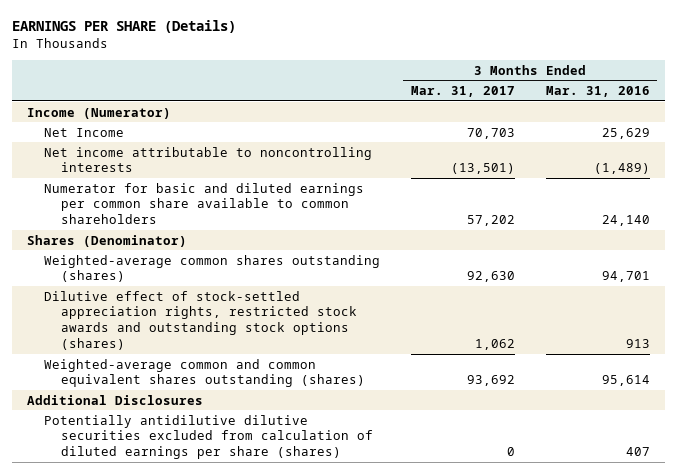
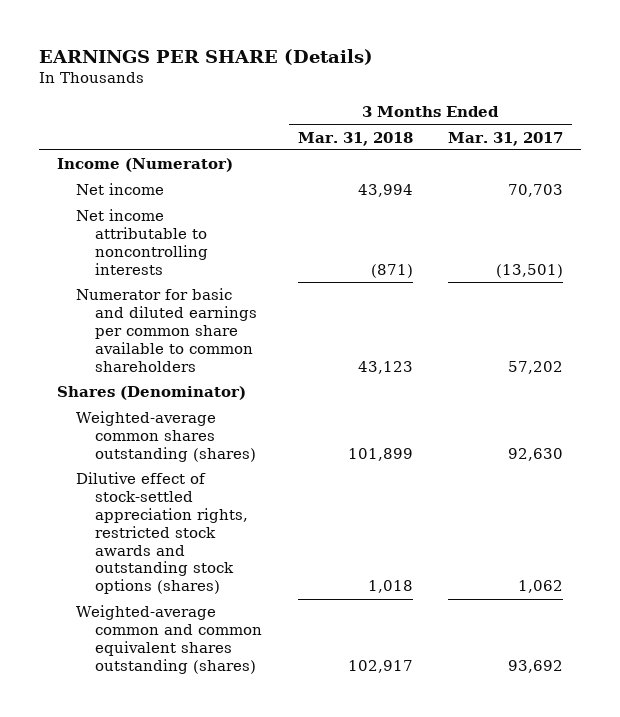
- | 3 Months Ended Mar. 31, 2017 | 3 Months Ended Mar. 31, 2016
+ | 3 Months Ended Mar. 31, 2018 | 3 Months Ended Mar. 31, 2017
- Net Income | 70,703 | 25,629
+ Net income | 43,994 | 70,703
- Additional Disclosures
- Potentially antidilutive dilutive securities excluded from calculation of diluted earnings per share (shares) | 0 | 407

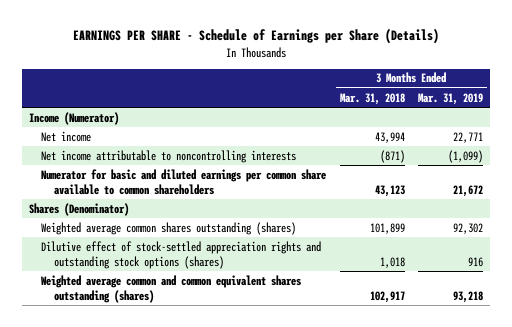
- EARNINGS PER SHARE (Details)
+ EARNINGS PER SHARE - Schedule of Earnings per Share (Details)
- | 3 Months Ended Mar. 31, 2018 | 3 Months Ended Mar. 31, 2017
+ | 3 Months Ended Mar. 31, 2018 | 3 Months Ended Mar. 31, 2019
- Weighted-average common shares outstanding (shares) | 101,899 | 92,630
- Dilutive effect of stock-settled appreciation rights, restricted stock awards and outstanding stock options (shares) | 1,018 | 1,062
- Weighted-average common and common equivalent shares outstanding (shares) | 102,917 | 93,692
+ Weighted average common shares outstanding (shares) | 101,899 | 92,302
+ Dilutive effect of stock-settled appreciation rights and outstanding stock options (shares) | 1,018 | 916
+ Weighted average common and common equivalent shares outstanding (shares) | 102,917 | 93,218

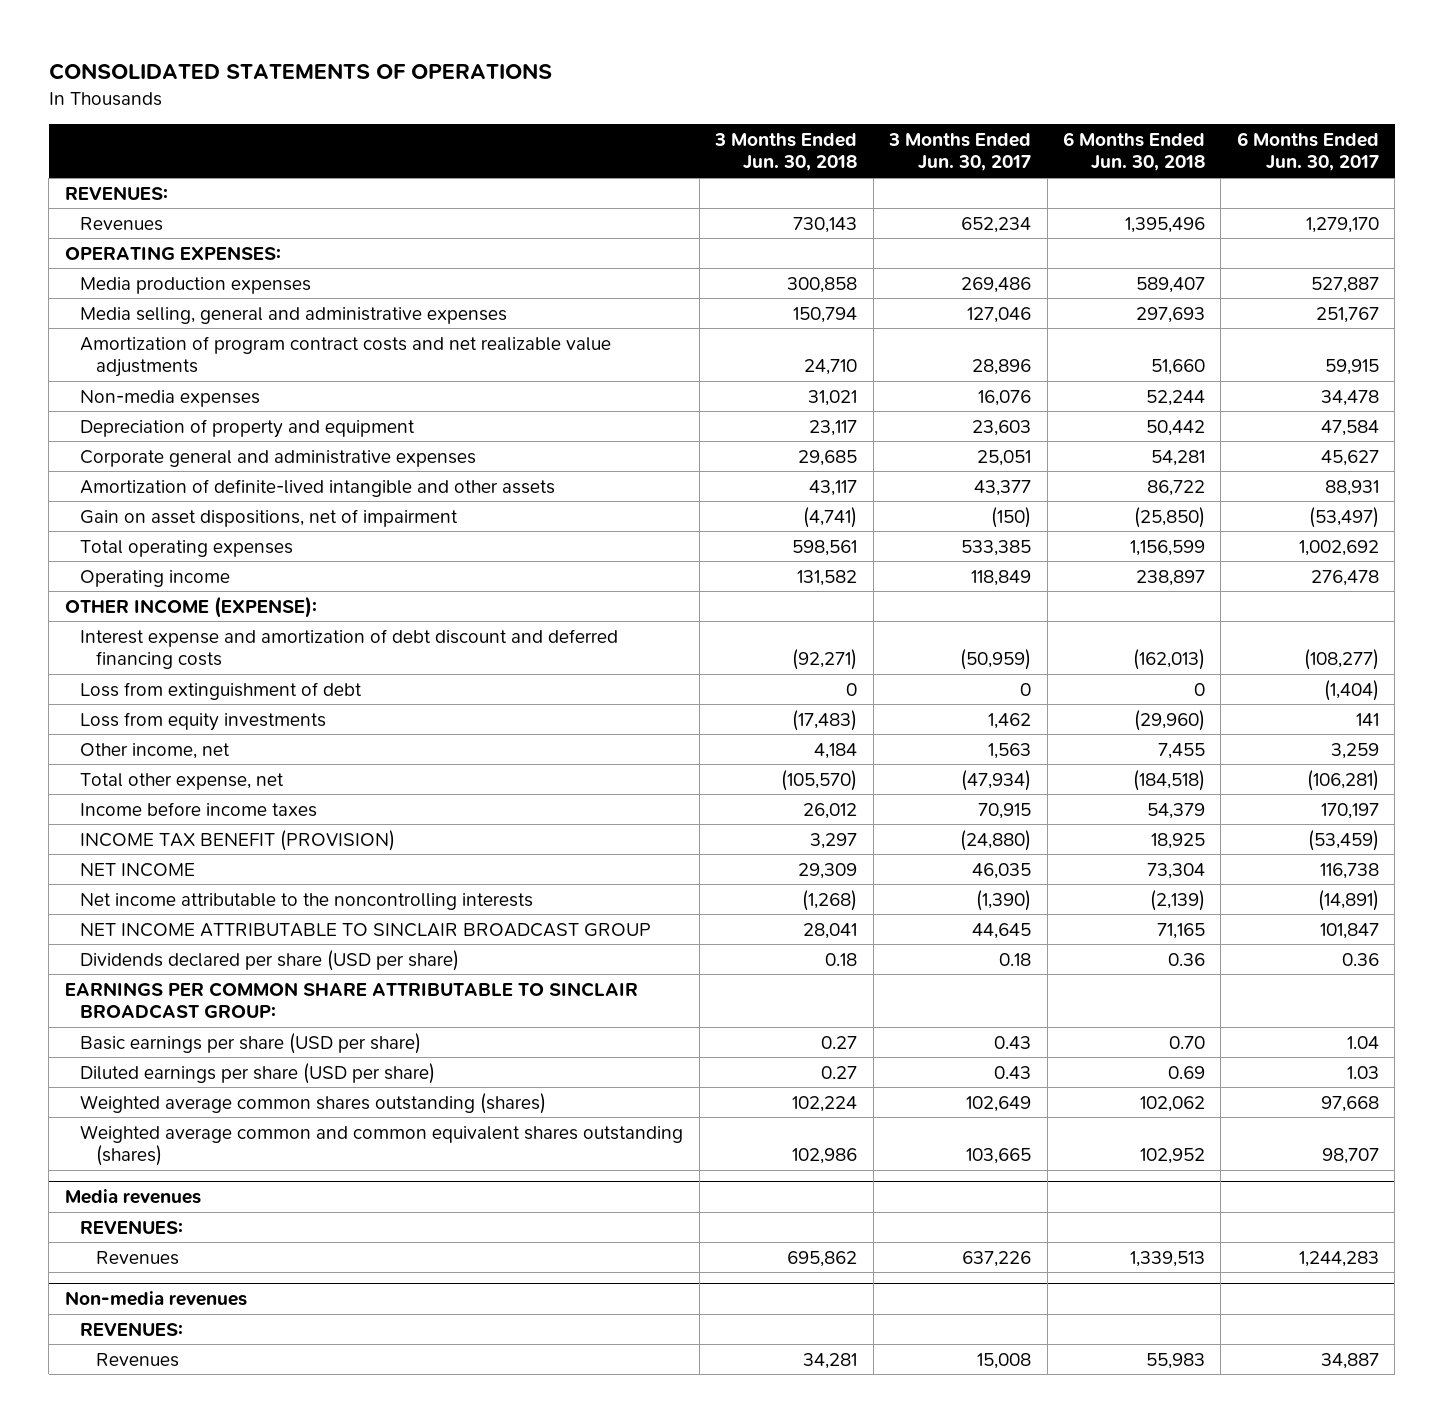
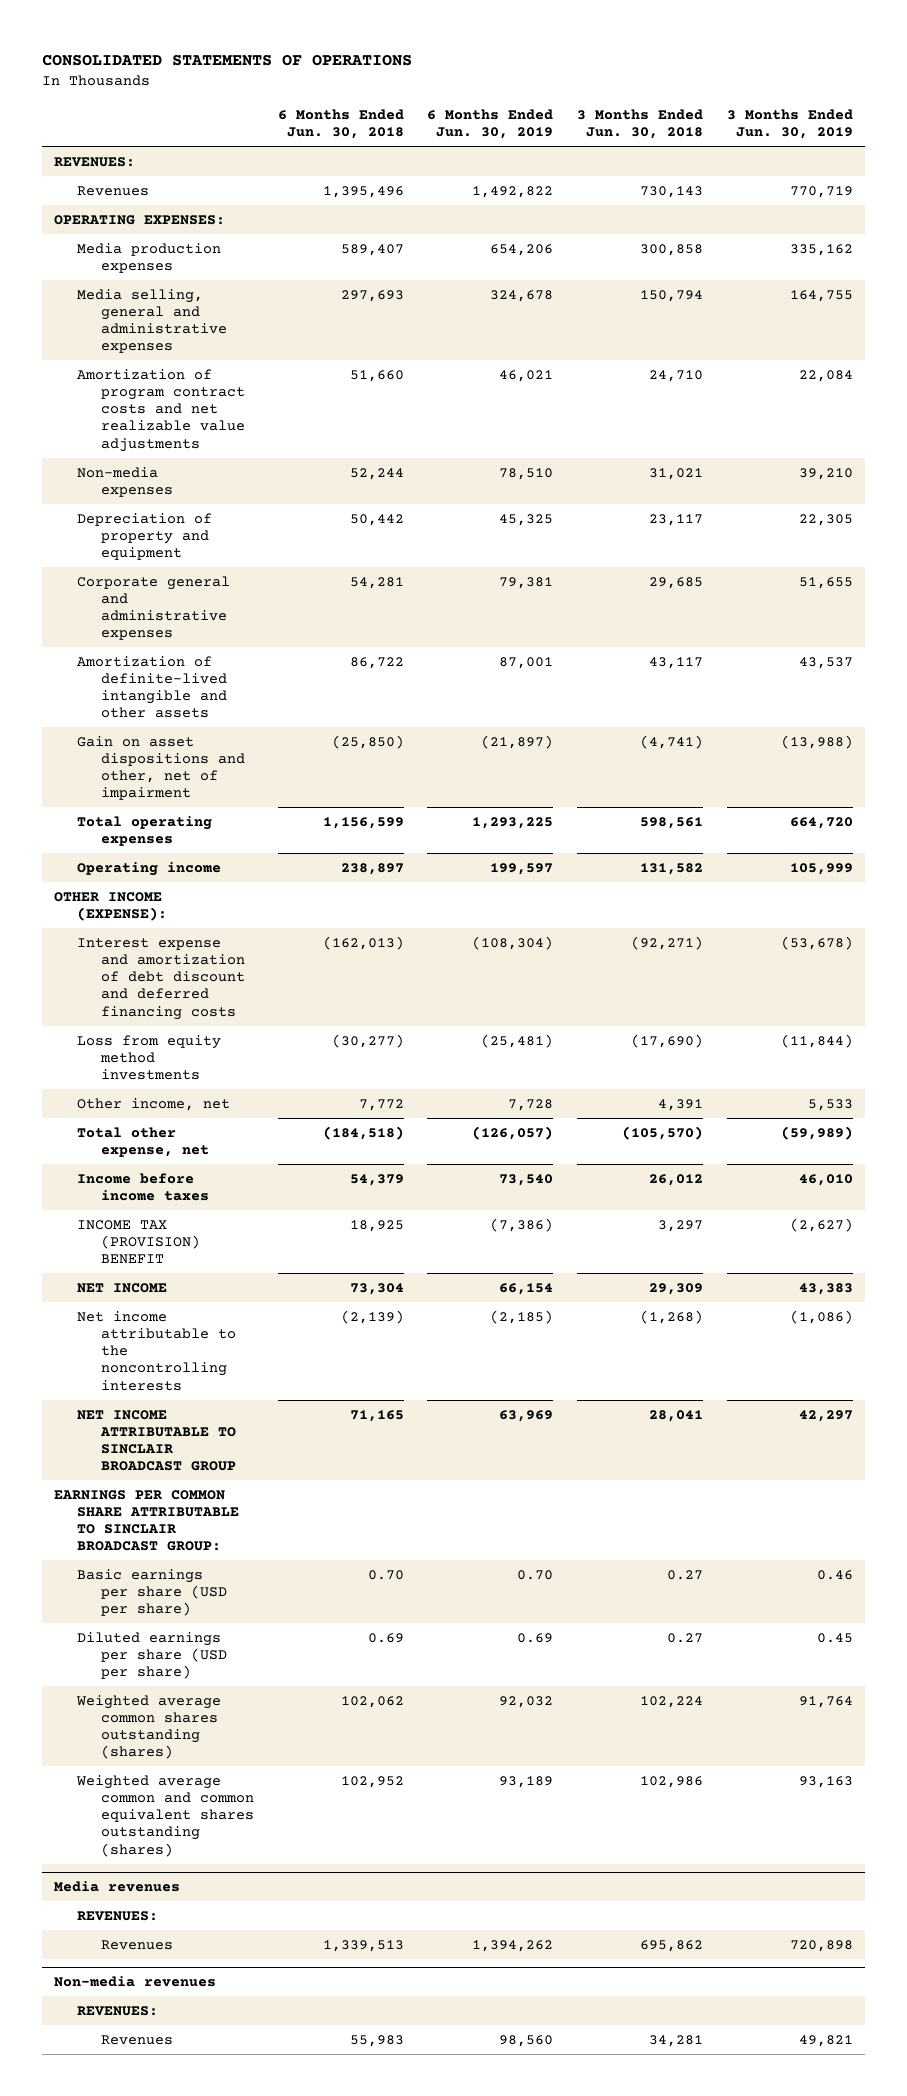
- | 3 Months Ended Jun. 30, 2018 | 3 Months Ended Jun. 30, 2017 | 6 Months Ended Jun. 30, 2018 | 6 Months Ended Jun. 30, 2017
+ | 6 Months Ended Jun. 30, 2018 | 6 Months Ended Jun. 30, 2019 | 3 Months Ended Jun. 30, 2018 | 3 Months Ended Jun. 30, 2019
- Gain on asset dispositions, net of impairment | (4,741) | (150) | (25,850) | (53,497)
+ Gain on asset dispositions and other, net of impairment | (25,850) | (21,897) | (4,741) | (13,988)
- Loss from extinguishment of debt | 0 | 0 | 0 | (1,404)
- Loss from equity investments | (17,483) | 1,462 | (29,960) | 141
- Other income, net | 4,184 | 1,563 | 7,455 | 3,259
+ Loss from equity method investments | (30,277) | (25,481) | (17,690) | (11,844)
+ Other income, net | 7,772 | 7,728 | 4,391 | 5,533
- INCOME TAX BENEFIT (PROVISION) | 3,297 | (24,880) | 18,925 | (53,459)
+ INCOME TAX (PROVISION) BENEFIT | 18,925 | (7,386) | 3,297 | (2,627)
- Dividends declared per share (USD per share) | 0.18 | 0.18 | 0.36 | 0.36

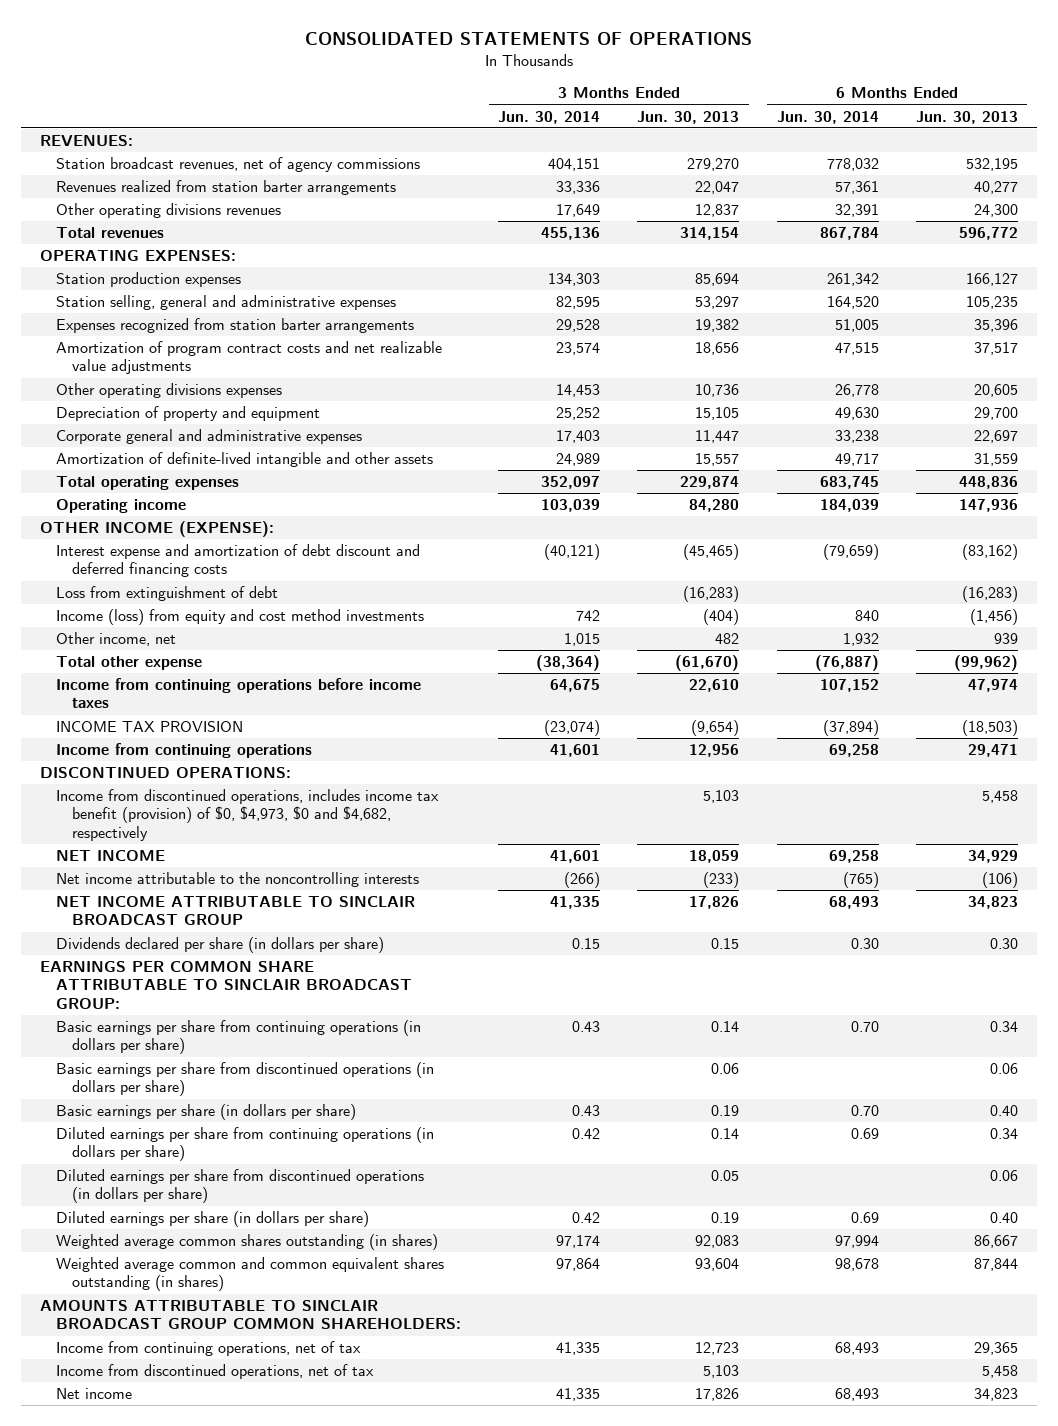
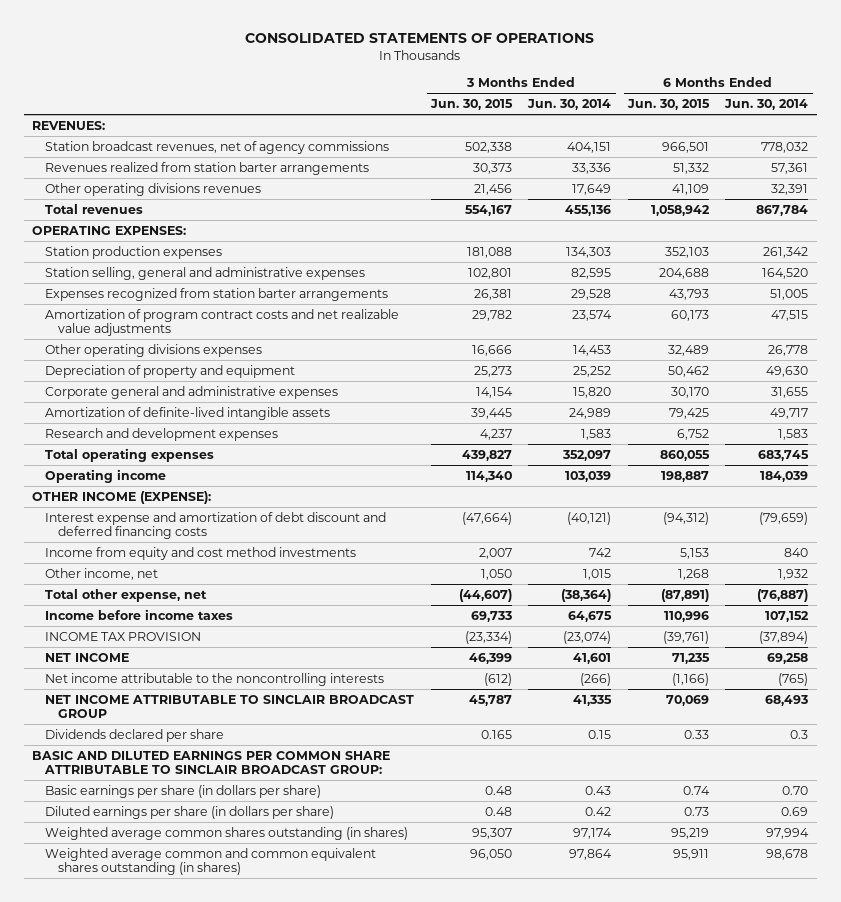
- | 3 Months Ended Jun. 30, 2014 | 3 Months Ended Jun. 30, 2013 | 6 Months Ended Jun. 30, 2014 | 6 Months Ended Jun. 30, 2013
+ | 3 Months Ended Jun. 30, 2015 | 3 Months Ended Jun. 30, 2014 | 6 Months Ended Jun. 30, 2015 | 6 Months Ended Jun. 30, 2014
- Corporate general and administrative expenses | 17,403 | 11,447 | 33,238 | 22,697
- Amortization of definite-lived intangible and other assets | 24,989 | 15,557 | 49,717 | 31,559
+ Corporate general and administrative expenses | 14,154 | 15,820 | 30,170 | 31,655
+ Amortization of definite-lived intangible assets | 39,445 | 24,989 | 79,425 | 49,717
+ Research and development expenses | 4,237 | 1,583 | 6,752 | 1,583
- Loss from extinguishment of debt | | (16,283) | | (16,283)
- Income (loss) from equity and cost method investments | 742 | (404) | 840 | (1,456)
+ Income from equity and cost method investments | 2,007 | 742 | 5,153 | 840
- Total other expense | (38,364) | (61,670) | (76,887) | (99,962)
- Income from continuing operations before income taxes | 64,675 | 22,610 | 107,152 | 47,974
+ Total other expense, net | (44,607) | (38,364) | (87,891) | (76,887)
+ Income before income taxes | 69,733 | 64,675 | 110,996 | 107,152
- Income from continuing operations | 41,601 | 12,956 | 69,258 | 29,471
- DISCONTINUED OPERATIONS:
- Income from discontinued operations, includes income tax benefit (provision) of $0, $4,973, $0 and $4,682, respectively | | 5,103 | | 5,458
- Dividends declared per share (in dollars per share) | 0.15 | 0.15 | 0.30 | 0.30
- EARNINGS PER COMMON SHARE ATTRIBUTABLE TO SINCLAIR BROADCAST GROUP:
- Basic earnings per share from continuing operations (in dollars per share) | 0.43 | 0.14 | 0.70 | 0.34
- Basic earnings per share from discontinued operations (in dollars per share) | | 0.06 | | 0.06
+ Dividends declared per share | 0.165 | 0.15 | 0.33 | 0.3
+ BASIC AND DILUTED EARNINGS PER COMMON SHARE ATTRIBUTABLE TO SINCLAIR BROADCAST GROUP:
- Diluted earnings per share from continuing operations (in dollars per share) | 0.42 | 0.14 | 0.69 | 0.34
- Diluted earnings per share from discontinued operations (in dollars per share) | | 0.05 | | 0.06
- AMOUNTS ATTRIBUTABLE TO SINCLAIR BROADCAST GROUP COMMON SHAREHOLDERS:
- Income from continuing operations, net of tax | 41,335 | 12,723 | 68,493 | 29,365
- Income from discontinued operations, net of tax | | 5,103 | | 5,458
- Net income | 41,335 | 17,826 | 68,493 | 34,823

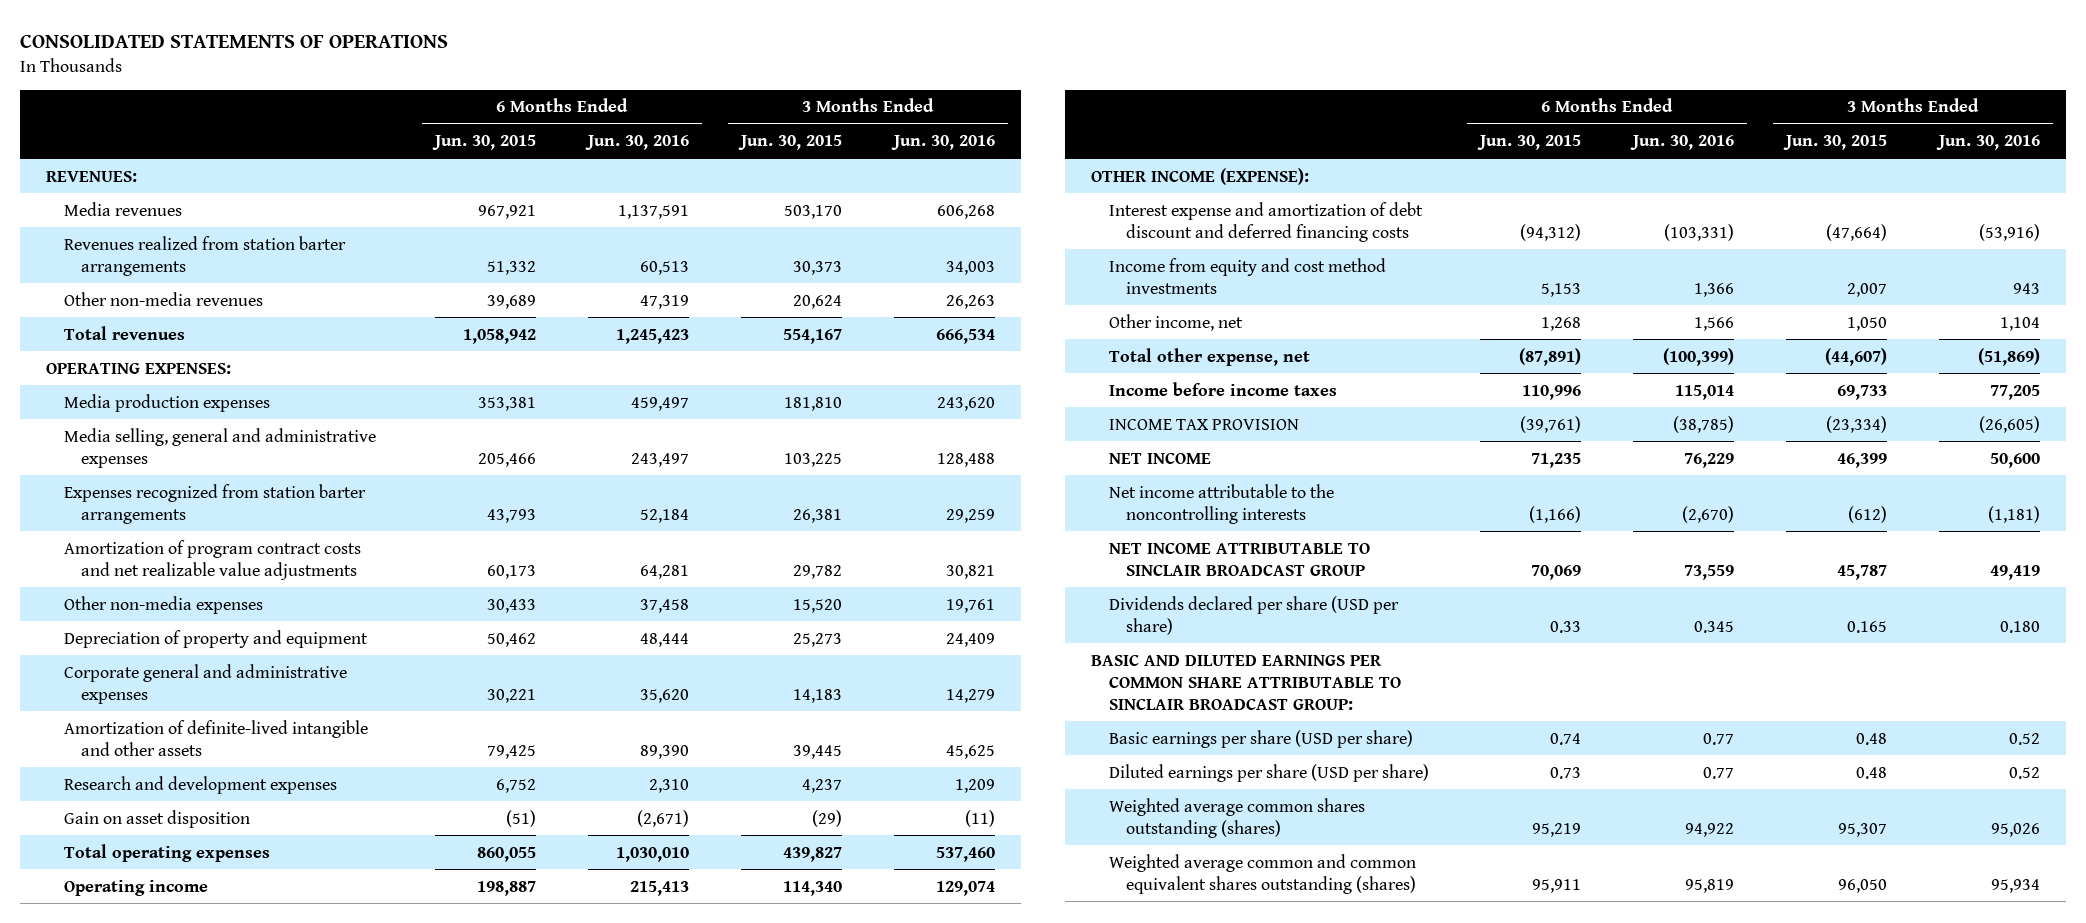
- | 3 Months Ended Jun. 30, 2015 | 3 Months Ended Jun. 30, 2014 | 6 Months Ended Jun. 30, 2015 | 6 Months Ended Jun. 30, 2014
+ | 6 Months Ended Jun. 30, 2015 | 6 Months Ended Jun. 30, 2016 | 3 Months Ended Jun. 30, 2015 | 3 Months Ended Jun. 30, 2016
- Station broadcast revenues, net of agency commissions | 502,338 | 404,151 | 966,501 | 778,032
+ Media revenues | 967,921 | 1,137,591 | 503,170 | 606,268
- Other operating divisions revenues | 21,456 | 17,649 | 41,109 | 32,391
+ Other non-media revenues | 39,689 | 47,319 | 20,624 | 26,263
- Station production expenses | 181,088 | 134,303 | 352,103 | 261,342
- Station selling, general and administrative expenses | 102,801 | 82,595 | 204,688 | 164,520
+ Media production expenses | 353,381 | 459,497 | 181,810 | 243,620
+ Media selling, general and administrative expenses | 205,466 | 243,497 | 103,225 | 128,488
- Other operating divisions expenses | 16,666 | 14,453 | 32,489 | 26,778
+ Other non-media expenses | 30,433 | 37,458 | 15,520 | 19,761
- Corporate general and administrative expenses | 14,154 | 15,820 | 30,170 | 31,655
- Amortization of definite-lived intangible assets | 39,445 | 24,989 | 79,425 | 49,717
+ Corporate general and administrative expenses | 30,221 | 35,620 | 14,183 | 14,279
+ Amortization of definite-lived intangible and other assets | 79,425 | 89,390 | 39,445 | 45,625
+ Gain on asset disposition | (51) | (2,671) | (29) | (11)
- Dividends declared per share | 0.165 | 0.15 | 0.33 | 0.3
+ Dividends declared per share (USD per share) | 0.33 | 0.345 | 0.165 | 0.180
- Basic earnings per share (in dollars per share) | 0.48 | 0.43 | 0.74 | 0.70
- Diluted earnings per share (in dollars per share) | 0.48 | 0.42 | 0.73 | 0.69
- Weighted average common shares outstanding (in shares) | 95,307 | 97,174 | 95,219 | 97,994
- Weighted average common and common equivalent shares outstanding (in shares) | 96,050 | 97,864 | 95,911 | 98,678
+ Basic earnings per share (USD per share) | 0.74 | 0.77 | 0.48 | 0.52
+ Diluted earnings per share (USD per share) | 0.73 | 0.77 | 0.48 | 0.52
+ Weighted average common shares outstanding (shares) | 95,219 | 94,922 | 95,307 | 95,026
+ Weighted average common and common equivalent shares outstanding (shares) | 95,911 | 95,819 | 96,050 | 95,934

